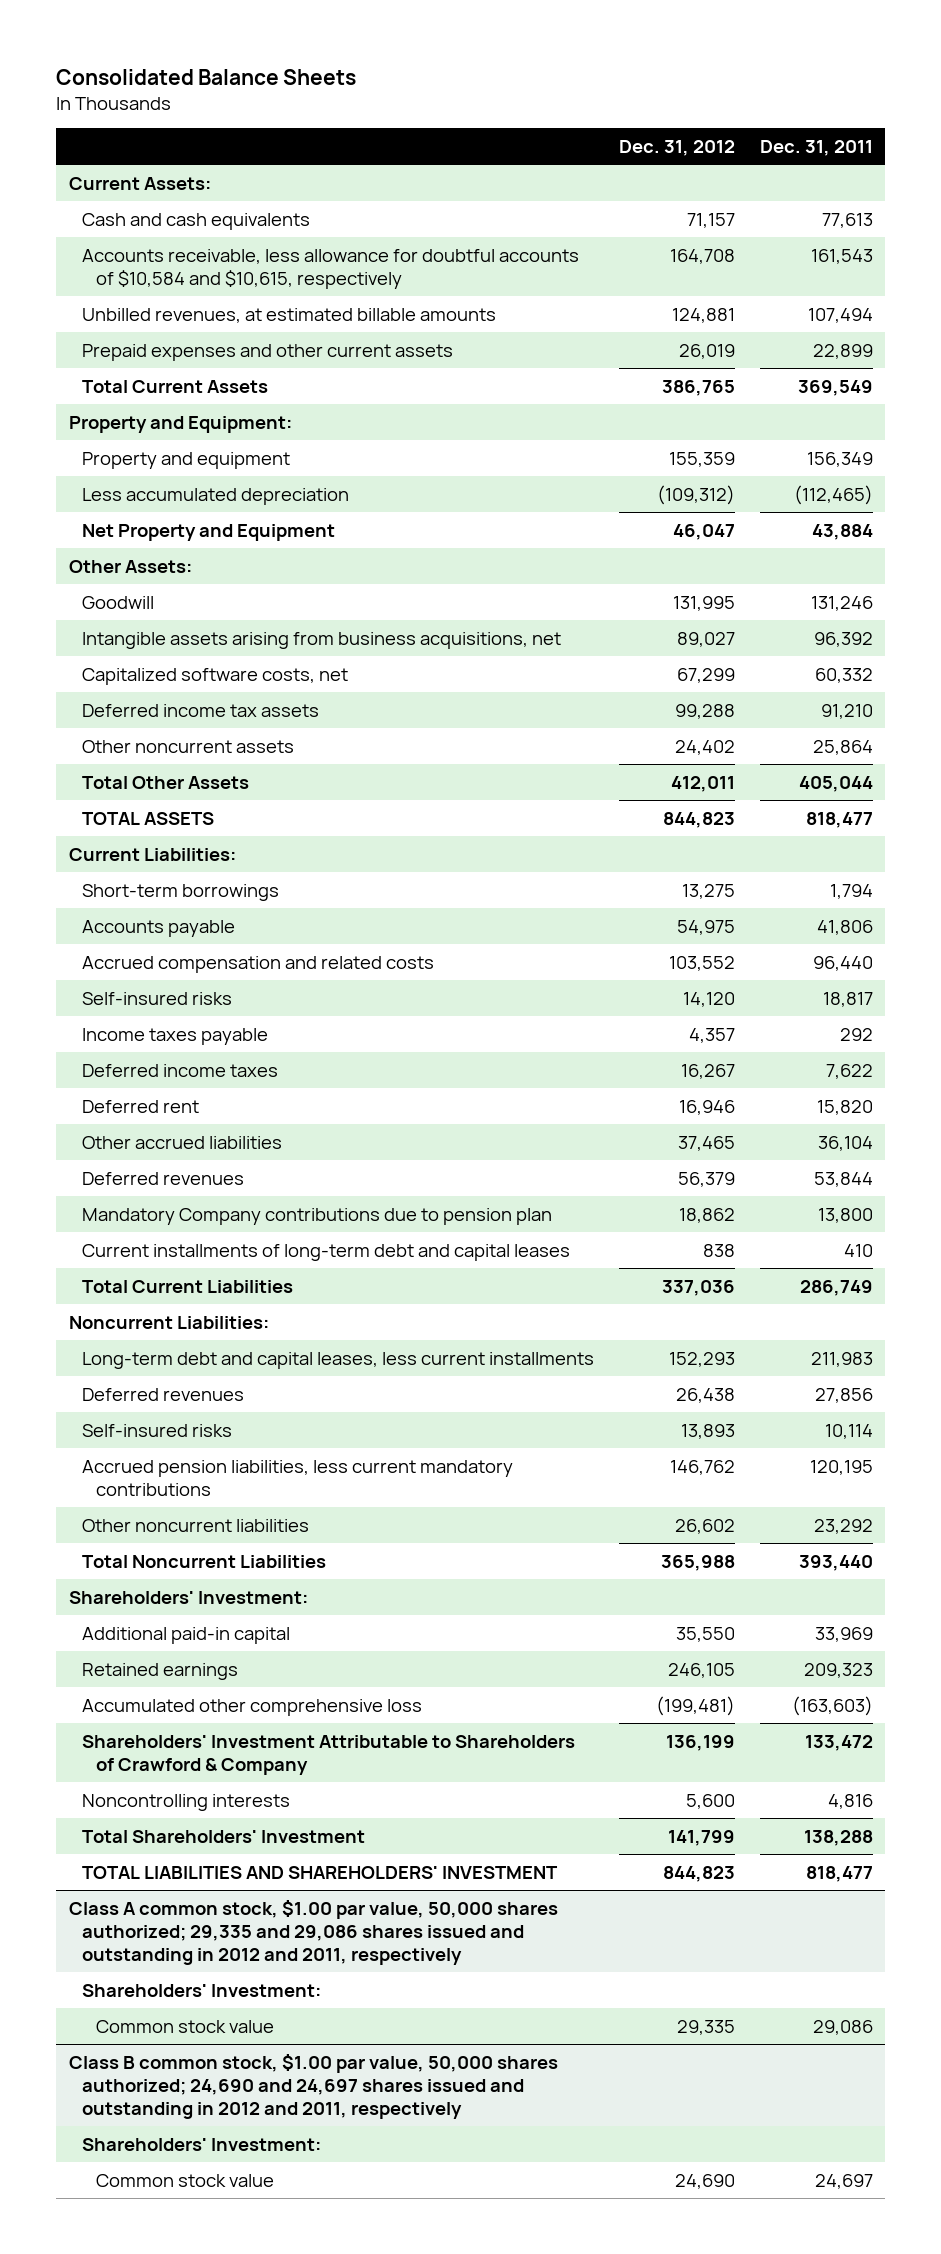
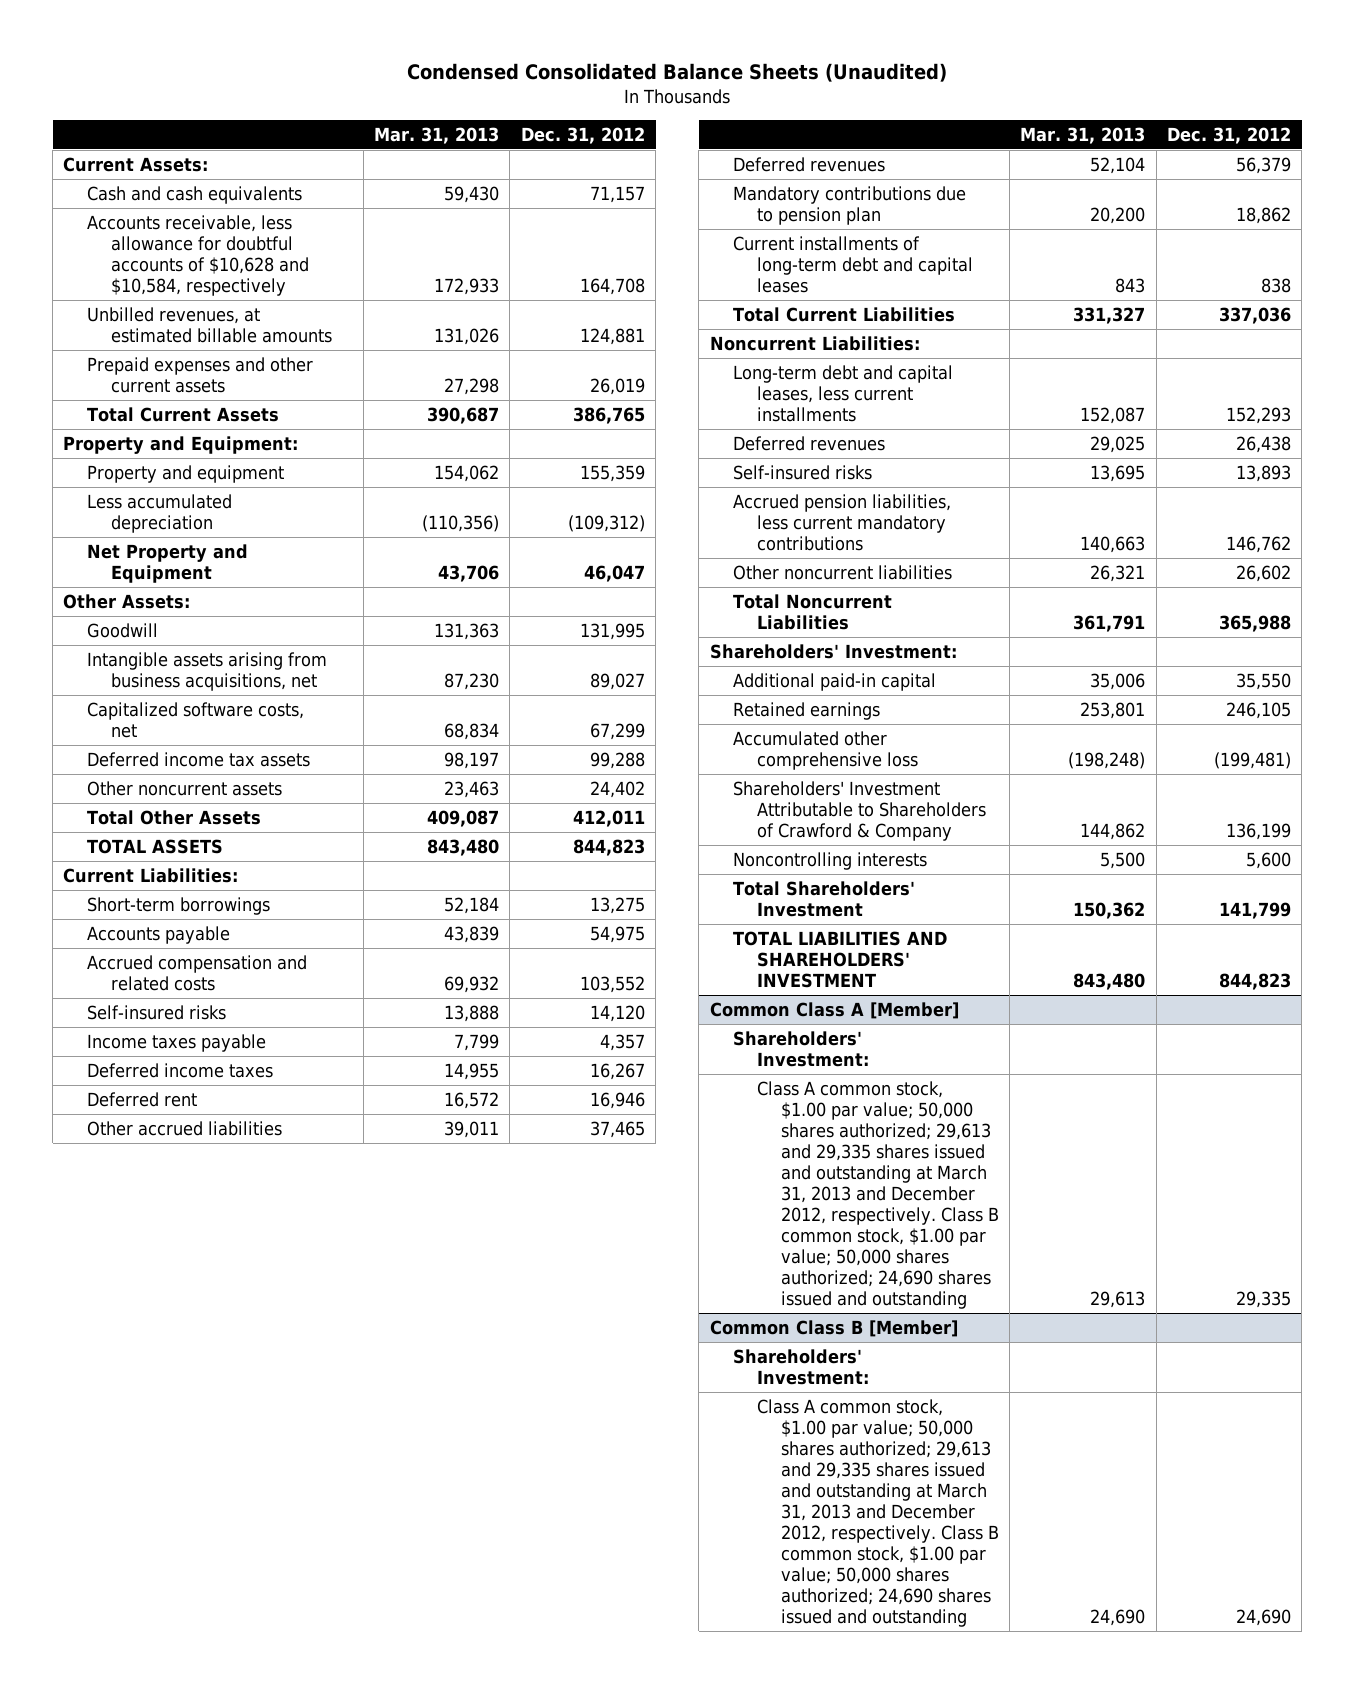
- Consolidated Balance Sheets
+ Condensed Consolidated Balance Sheets (Unaudited)
- | Dec. 31, 2012 | Dec. 31, 2011
+ | Mar. 31, 2013 | Dec. 31, 2012
- Accounts receivable, less allowance for doubtful accounts of $10,584 and $10,615, respectively | 164,708 | 161,543
+ Accounts receivable, less allowance for doubtful accounts of $10,628 and $10,584, respectively | 172,933 | 164,708
- Mandatory Company contributions due to pension plan | 18,862 | 13,800
+ Mandatory contributions due to pension plan | 20,200 | 18,862
- Class A common stock, $1.00 par value, 50,000 shares authorized; 29,335 and 29,086 shares issued and outstanding in 2012 and 2011, respectively
+ Common Class A [Member]
- Common stock value | 29,335 | 29,086
- Class B common stock, $1.00 par value, 50,000 shares authorized; 24,690 and 24,697 shares issued and outstanding in 2012 and 2011, respectively
+ Class A common stock, $1.00 par value; 50,000 shares authorized; 29,613 and 29,335 shares issued and outstanding at March 31, 2013 and December 2012, respectively. Class B common stock, $1.00 par value; 50,000 shares authorized; 24,690 shares issued and outstanding | 29,613 | 29,335
+ Common Class B [Member]
- Common stock value | 24,690 | 24,697
+ Class A common stock, $1.00 par value; 50,000 shares authorized; 29,613 and 29,335 shares issued and outstanding at March 31, 2013 and December 2012, respectively. Class B common stock, $1.00 par value; 50,000 shares authorized; 24,690 shares issued and outstanding | 24,690 | 24,690

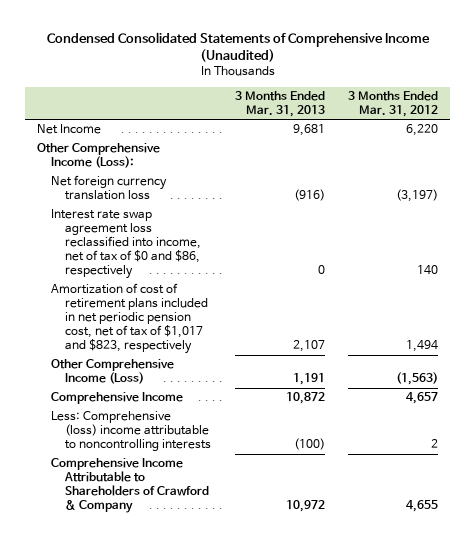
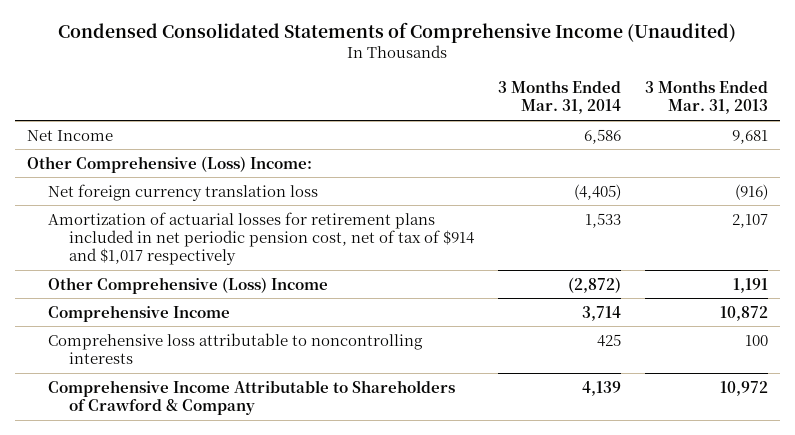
- | 3 Months Ended Mar. 31, 2013 | 3 Months Ended Mar. 31, 2012
+ | 3 Months Ended Mar. 31, 2014 | 3 Months Ended Mar. 31, 2013
- Other Comprehensive Income (Loss):
+ Other Comprehensive (Loss) Income:
- Interest rate swap agreement loss reclassified into income, net of tax of $0 and $86, respectively | 0 | 140
- Amortization of cost of retirement plans included in net periodic pension cost, net of tax of $1,017 and $823, respectively | 2,107 | 1,494
- Other Comprehensive Income (Loss) | 1,191 | (1,563)
+ Amortization of actuarial losses for retirement plans included in net periodic pension cost, net of tax of $914 and $1,017 respectively | 1,533 | 2,107
+ Other Comprehensive (Loss) Income | (2,872) | 1,191
- Less: Comprehensive (loss) income attributable to noncontrolling interests | (100) | 2
+ Comprehensive loss attributable to noncontrolling interests | 425 | 100

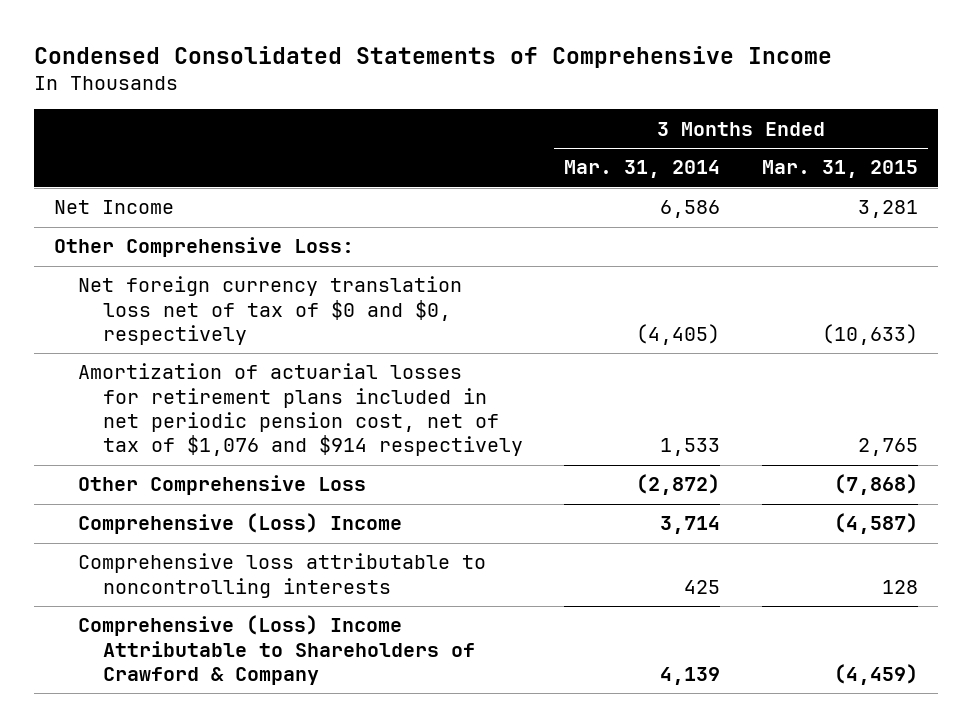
- Condensed Consolidated Statements of Comprehensive Income (Unaudited)
+ Condensed Consolidated Statements of Comprehensive Income
- | 3 Months Ended Mar. 31, 2014 | 3 Months Ended Mar. 31, 2013
+ | 3 Months Ended Mar. 31, 2014 | 3 Months Ended Mar. 31, 2015
- Other Comprehensive (Loss) Income:
- Net foreign currency translation loss | (4,405) | (916)
- Amortization of actuarial losses for retirement plans included in net periodic pension cost, net of tax of $914 and $1,017 respectively | 1,533 | 2,107
- Other Comprehensive (Loss) Income | (2,872) | 1,191
- Comprehensive Income | 3,714 | 10,872
+ Other Comprehensive Loss:
+ Net foreign currency translation loss net of tax of $0 and $0, respectively | (4,405) | (10,633)
+ Amortization of actuarial losses for retirement plans included in net periodic pension cost, net of tax of $1,076 and $914 respectively | 1,533 | 2,765
+ Other Comprehensive Loss | (2,872) | (7,868)
+ Comprehensive (Loss) Income | 3,714 | (4,587)
- Comprehensive Income Attributable to Shareholders of Crawford & Company | 4,139 | 10,972
+ Comprehensive (Loss) Income Attributable to Shareholders of Crawford & Company | 4,139 | (4,459)

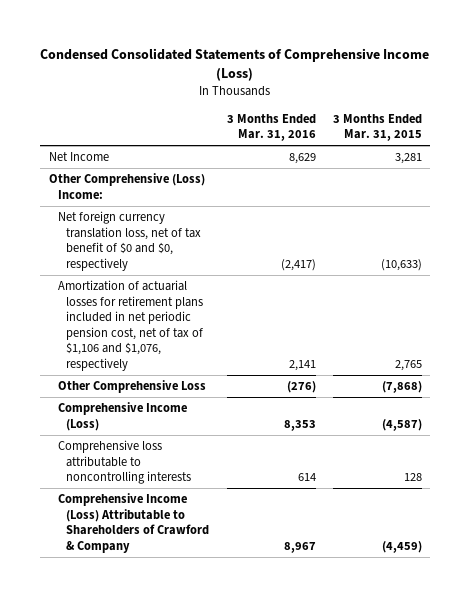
- Condensed Consolidated Statements of Comprehensive Income
+ Condensed Consolidated Statements of Comprehensive Income (Loss)
- | 3 Months Ended Mar. 31, 2014 | 3 Months Ended Mar. 31, 2015
+ | 3 Months Ended Mar. 31, 2016 | 3 Months Ended Mar. 31, 2015
- Other Comprehensive Loss:
- Net foreign currency translation loss net of tax of $0 and $0, respectively | (4,405) | (10,633)
- Amortization of actuarial losses for retirement plans included in net periodic pension cost, net of tax of $1,076 and $914 respectively | 1,533 | 2,765
+ Other Comprehensive (Loss) Income:
+ Net foreign currency translation loss, net of tax benefit of $0 and $0, respectively | (2,417) | (10,633)
+ Amortization of actuarial losses for retirement plans included in net periodic pension cost, net of tax of $1,106 and $1,076, respectively | 2,141 | 2,765
- Comprehensive (Loss) Income | 3,714 | (4,587)
+ Comprehensive Income (Loss) | 8,353 | (4,587)
- Comprehensive (Loss) Income Attributable to Shareholders of Crawford & Company | 4,139 | (4,459)
+ Comprehensive Income (Loss) Attributable to Shareholders of Crawford & Company | 8,967 | (4,459)

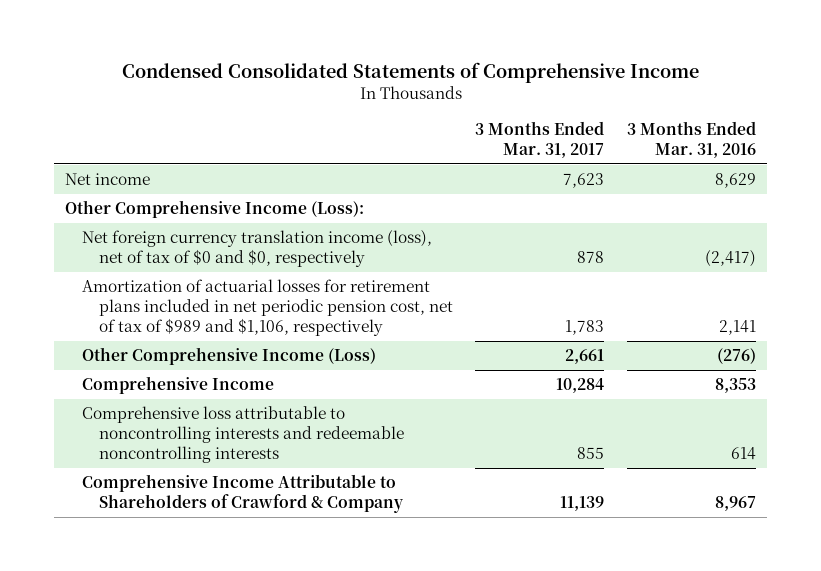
- Condensed Consolidated Statements of Comprehensive Income (Loss)
+ Condensed Consolidated Statements of Comprehensive Income
- | 3 Months Ended Mar. 31, 2016 | 3 Months Ended Mar. 31, 2015
+ | 3 Months Ended Mar. 31, 2017 | 3 Months Ended Mar. 31, 2016
- Net Income | 8,629 | 3,281
- Other Comprehensive (Loss) Income:
- Net foreign currency translation loss, net of tax benefit of $0 and $0, respectively | (2,417) | (10,633)
- Amortization of actuarial losses for retirement plans included in net periodic pension cost, net of tax of $1,106 and $1,076, respectively | 2,141 | 2,765
- Other Comprehensive Loss | (276) | (7,868)
- Comprehensive Income (Loss) | 8,353 | (4,587)
- Comprehensive loss attributable to noncontrolling interests | 614 | 128
- Comprehensive Income (Loss) Attributable to Shareholders of Crawford & Company | 8,967 | (4,459)
+ Net income | 7,623 | 8,629
+ Other Comprehensive Income (Loss):
+ Net foreign currency translation income (loss), net of tax of $0 and $0, respectively | 878 | (2,417)
+ Amortization of actuarial losses for retirement plans included in net periodic pension cost, net of tax of $989 and $1,106, respectively | 1,783 | 2,141
+ Other Comprehensive Income (Loss) | 2,661 | (276)
+ Comprehensive Income | 10,284 | 8,353
+ Comprehensive loss attributable to noncontrolling interests and redeemable noncontrolling interests | 855 | 614
+ Comprehensive Income Attributable to Shareholders of Crawford & Company | 11,139 | 8,967

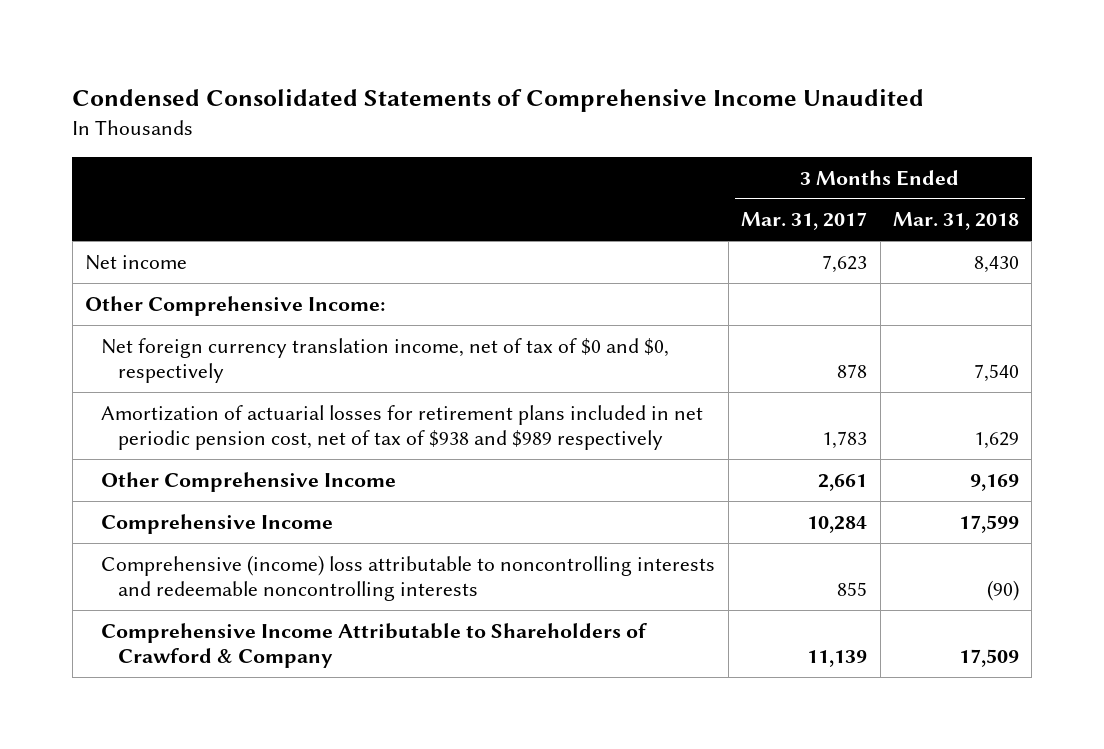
- Condensed Consolidated Statements of Comprehensive Income
+ Condensed Consolidated Statements of Comprehensive Income Unaudited
- | 3 Months Ended Mar. 31, 2017 | 3 Months Ended Mar. 31, 2016
+ | 3 Months Ended Mar. 31, 2017 | 3 Months Ended Mar. 31, 2018
- Other Comprehensive Income (Loss):
- Net foreign currency translation income (loss), net of tax of $0 and $0, respectively | 878 | (2,417)
- Amortization of actuarial losses for retirement plans included in net periodic pension cost, net of tax of $989 and $1,106, respectively | 1,783 | 2,141
- Other Comprehensive Income (Loss) | 2,661 | (276)
+ Other Comprehensive Income:
+ Net foreign currency translation income, net of tax of $0 and $0, respectively | 878 | 7,540
+ Amortization of actuarial losses for retirement plans included in net periodic pension cost, net of tax of $938 and $989 respectively | 1,783 | 1,629
+ Other Comprehensive Income | 2,661 | 9,169
- Comprehensive loss attributable to noncontrolling interests and redeemable noncontrolling interests | 855 | 614
+ Comprehensive (income) loss attributable to noncontrolling interests and redeemable noncontrolling interests | 855 | (90)

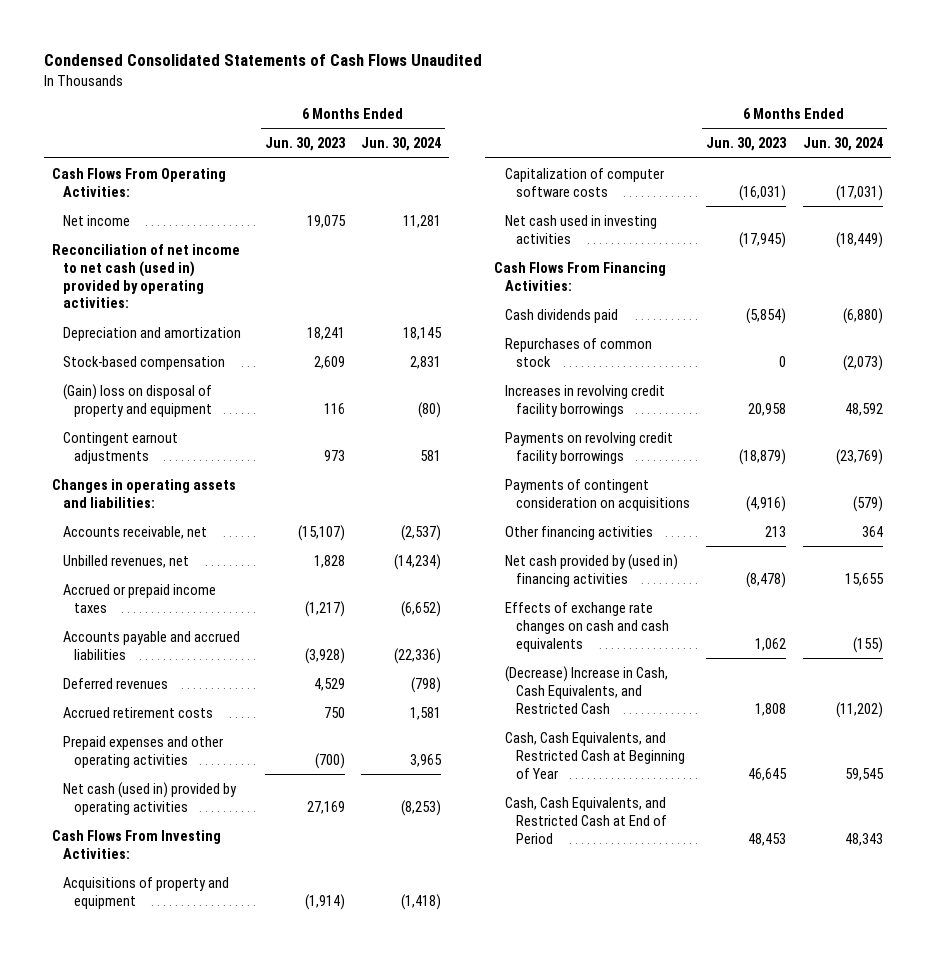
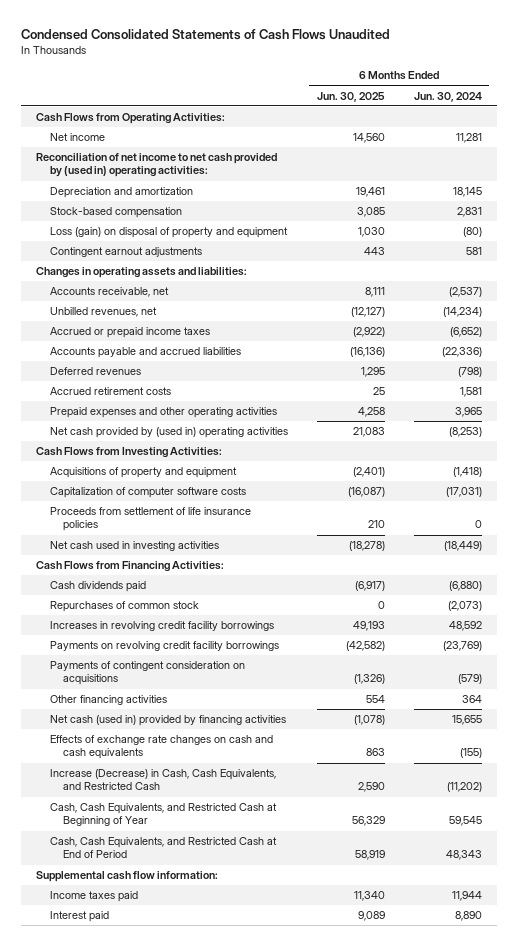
- | 6 Months Ended Jun. 30, 2023 | 6 Months Ended Jun. 30, 2024
+ | 6 Months Ended Jun. 30, 2025 | 6 Months Ended Jun. 30, 2024
- Cash Flows From Operating Activities:
+ Cash Flows from Operating Activities:
- Reconciliation of net income to net cash (used in) provided by operating activities:
+ Reconciliation of net income to net cash provided by (used in) operating activities:
- (Gain) loss on disposal of property and equipment | 116 | (80)
+ Loss (gain) on disposal of property and equipment | 1,030 | (80)
- Net cash (used in) provided by operating activities | 27,169 | (8,253)
- Cash Flows From Investing Activities:
+ Net cash provided by (used in) operating activities | 21,083 | (8,253)
+ Cash Flows from Investing Activities:
+ Proceeds from settlement of life insurance policies | 210 | 0
- Cash Flows From Financing Activities:
+ Cash Flows from Financing Activities:
- Net cash provided by (used in) financing activities | (8,478) | 15,655
+ Net cash (used in) provided by financing activities | (1,078) | 15,655
- (Decrease) Increase in Cash, Cash Equivalents, and Restricted Cash | 1,808 | (11,202)
+ Increase (Decrease) in Cash, Cash Equivalents, and Restricted Cash | 2,590 | (11,202)
+ Supplemental cash flow information:
+ Income taxes paid | 11,340 | 11,944
+ Interest paid | 9,089 | 8,890

